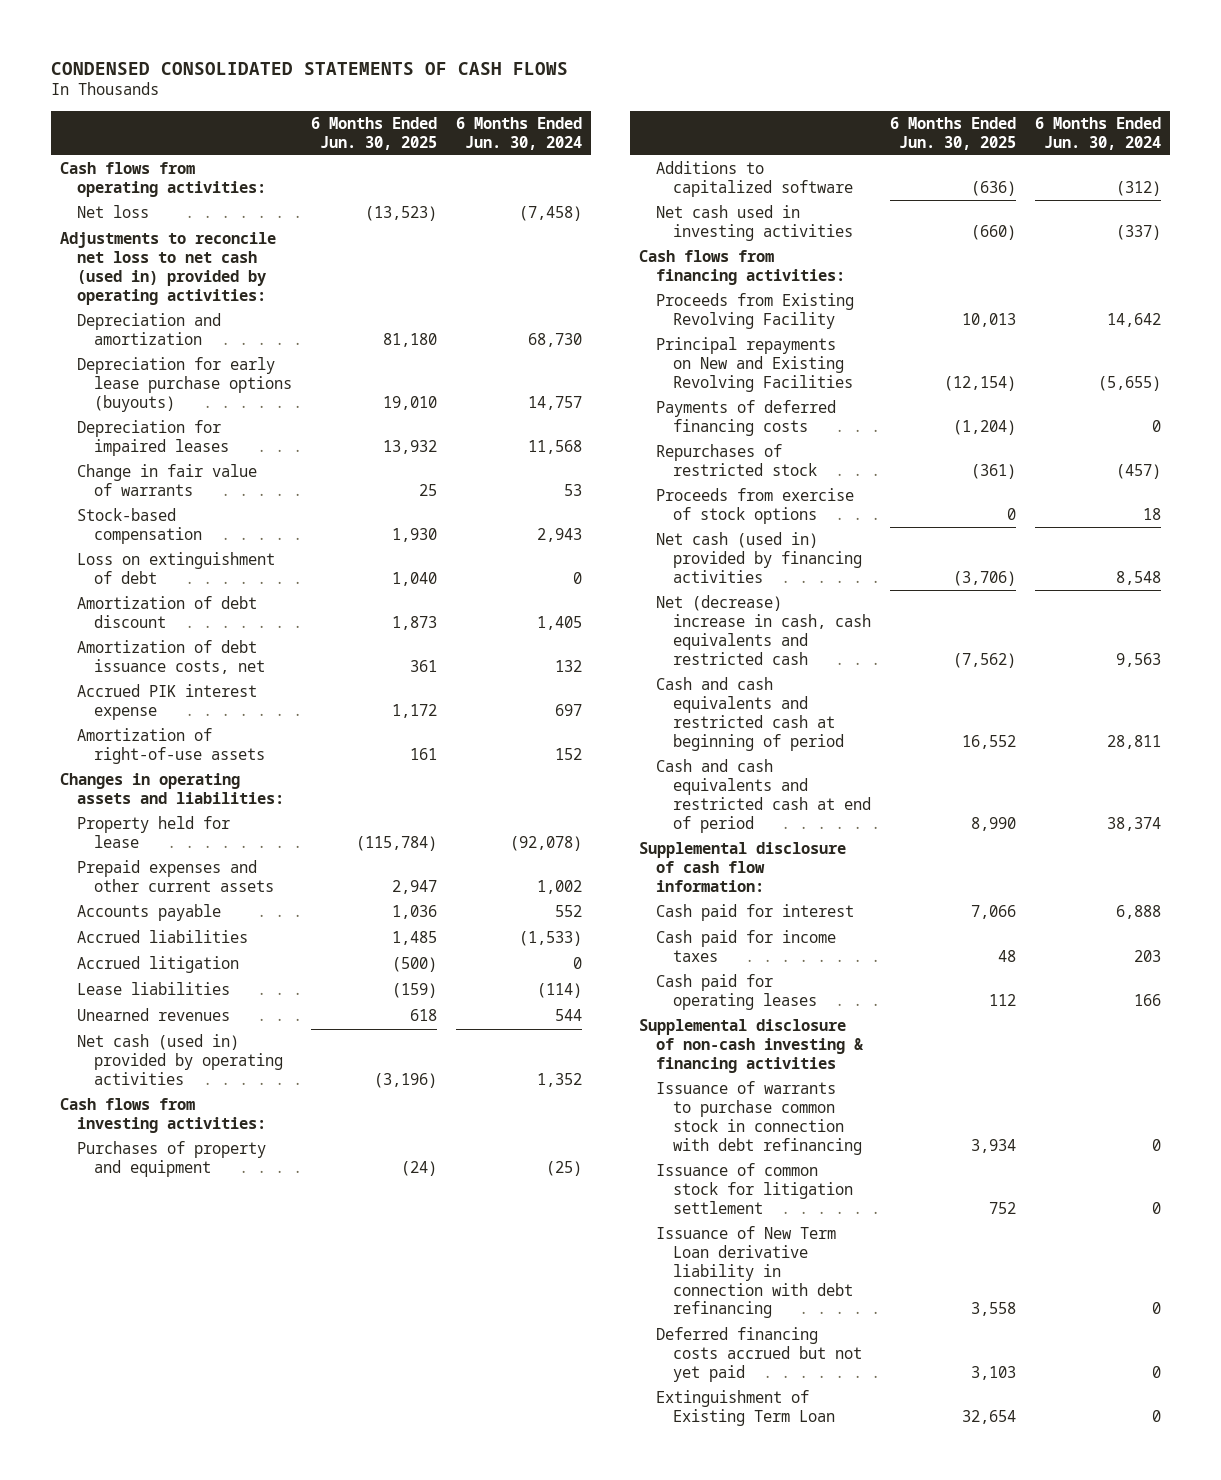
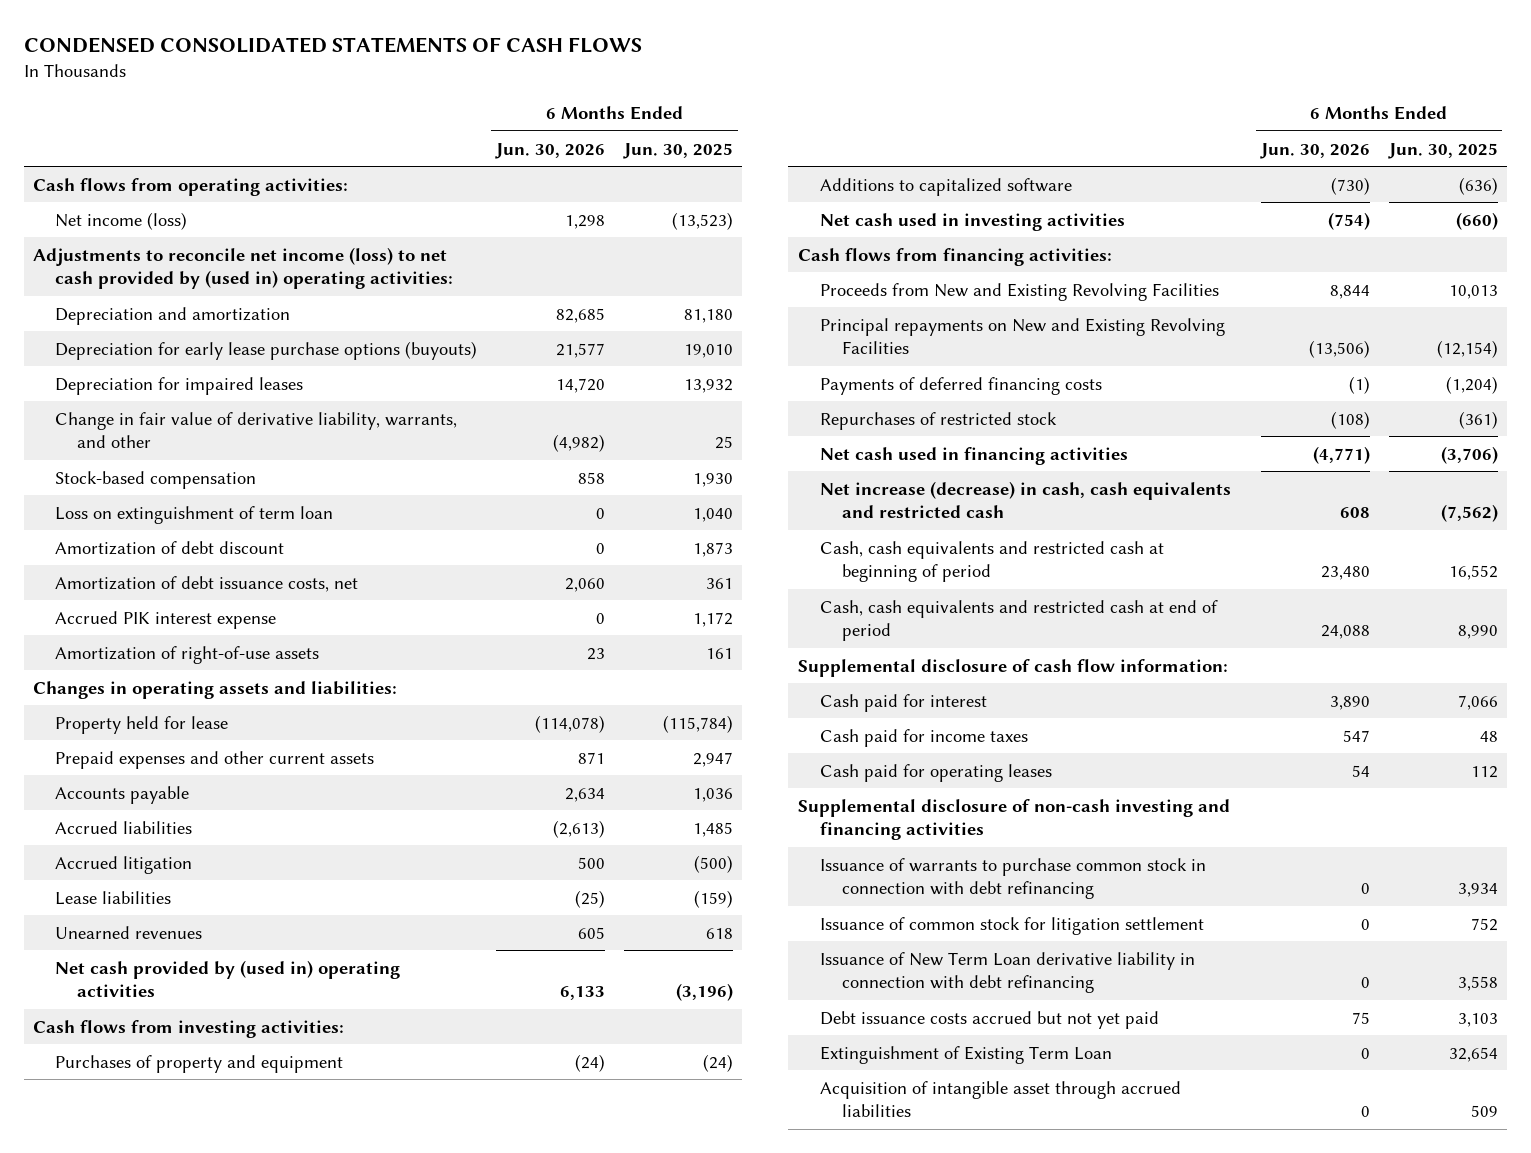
- | 6 Months Ended Jun. 30, 2025 | 6 Months Ended Jun. 30, 2024
+ | 6 Months Ended Jun. 30, 2026 | 6 Months Ended Jun. 30, 2025
- Net loss | (13,523) | (7,458)
- Adjustments to reconcile net loss to net cash (used in) provided by operating activities:
+ Net income (loss) | 1,298 | (13,523)
+ Adjustments to reconcile net income (loss) to net cash provided by (used in) operating activities:
- Change in fair value of warrants | 25 | 53
+ Change in fair value of derivative liability, warrants, and other | (4,982) | 25
- Loss on extinguishment of debt | 1,040 | 0
+ Loss on extinguishment of term loan | 0 | 1,040
- Net cash (used in) provided by operating activities | (3,196) | 1,352
+ Net cash provided by (used in) operating activities | 6,133 | (3,196)
- Proceeds from Existing Revolving Facility | 10,013 | 14,642
+ Proceeds from New and Existing Revolving Facilities | 8,844 | 10,013
- Proceeds from exercise of stock options | 0 | 18
- Net cash (used in) provided by financing activities | (3,706) | 8,548
- Net (decrease) increase in cash, cash equivalents and restricted cash | (7,562) | 9,563
- Cash and cash equivalents and restricted cash at beginning of period | 16,552 | 28,811
- Cash and cash equivalents and restricted cash at end of period | 8,990 | 38,374
+ Net cash used in financing activities | (4,771) | (3,706)
+ Net increase (decrease) in cash, cash equivalents and restricted cash | 608 | (7,562)
+ Cash, cash equivalents and restricted cash at beginning of period | 23,480 | 16,552
+ Cash, cash equivalents and restricted cash at end of period | 24,088 | 8,990
- Supplemental disclosure of non-cash investing & financing activities
+ Supplemental disclosure of non-cash investing and financing activities
- Deferred financing costs accrued but not yet paid | 3,103 | 0
+ Debt issuance costs accrued but not yet paid | 75 | 3,103
+ Acquisition of intangible asset through accrued liabilities | 0 | 509

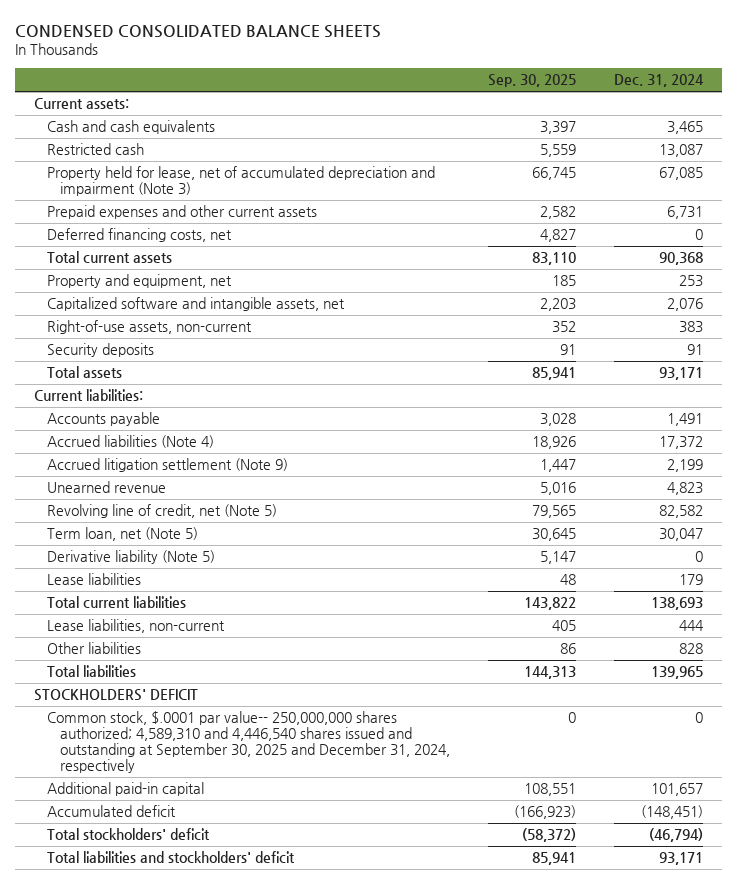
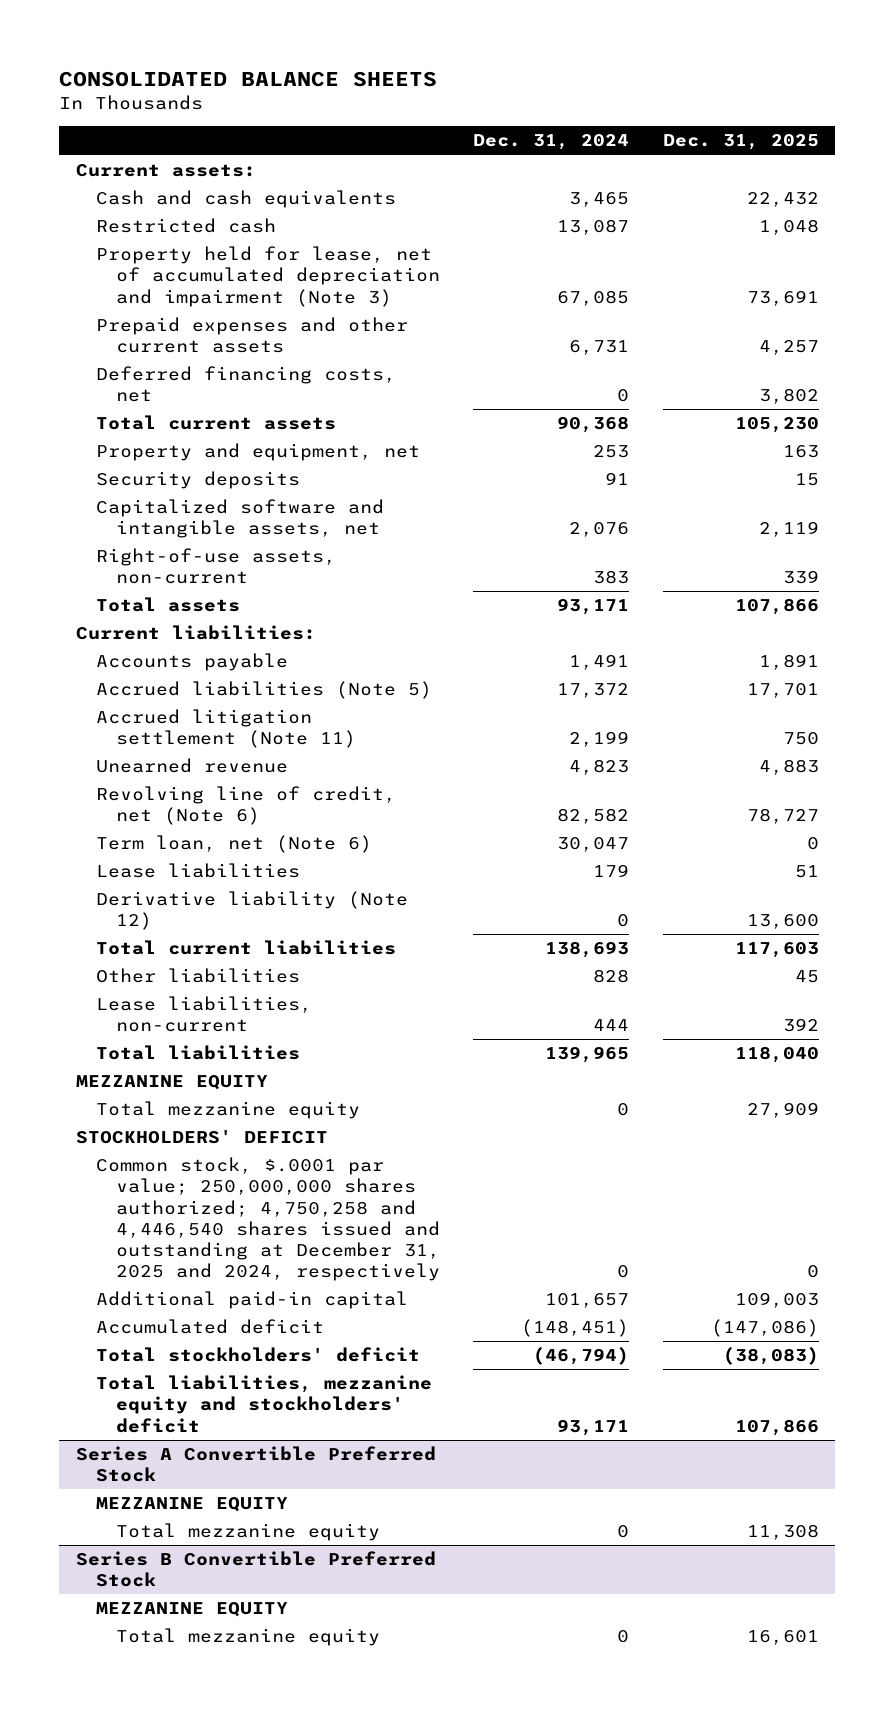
- CONDENSED CONSOLIDATED BALANCE SHEETS
+ CONSOLIDATED BALANCE SHEETS
- | Sep. 30, 2025 | Dec. 31, 2024
+ | Dec. 31, 2024 | Dec. 31, 2025
moved up: Security deposits | 91 | 15
- Accrued liabilities (Note 4) | 18,926 | 17,372
- Accrued litigation settlement (Note 9) | 1,447 | 2,199
+ Accrued liabilities (Note 5) | 17,372 | 17,701
+ Accrued litigation settlement (Note 11) | 2,199 | 750
- Revolving line of credit, net (Note 5) | 79,565 | 82,582
- Term loan, net (Note 5) | 30,645 | 30,047
- Derivative liability (Note 5) | 5,147 | 0
+ Revolving line of credit, net (Note 6) | 82,582 | 78,727
+ Term loan, net (Note 6) | 30,047 | 0
+ Derivative liability (Note 12) | 0 | 13,600
moved down: Lease liabilities, non-current | 444 | 392
+ MEZZANINE EQUITY
+ Total mezzanine equity | 0 | 27,909
- Common stock, $.0001 par value-- 250,000,000 shares authorized; 4,589,310 and 4,446,540 shares issued and outstanding at September 30, 2025 and December 31, 2024, respectively | 0 | 0
+ Common stock, $.0001 par value; 250,000,000 shares authorized; 4,750,258 and 4,446,540 shares issued and outstanding at December 31, 2025 and 2024, respectively | 0 | 0
- Total liabilities and stockholders' deficit | 85,941 | 93,171
+ Total liabilities, mezzanine equity and stockholders' deficit | 93,171 | 107,866
+ Series A Convertible Preferred Stock
+ MEZZANINE EQUITY
+ Total mezzanine equity | 0 | 11,308
+ Series B Convertible Preferred Stock
+ MEZZANINE EQUITY
+ Total mezzanine equity | 0 | 16,601

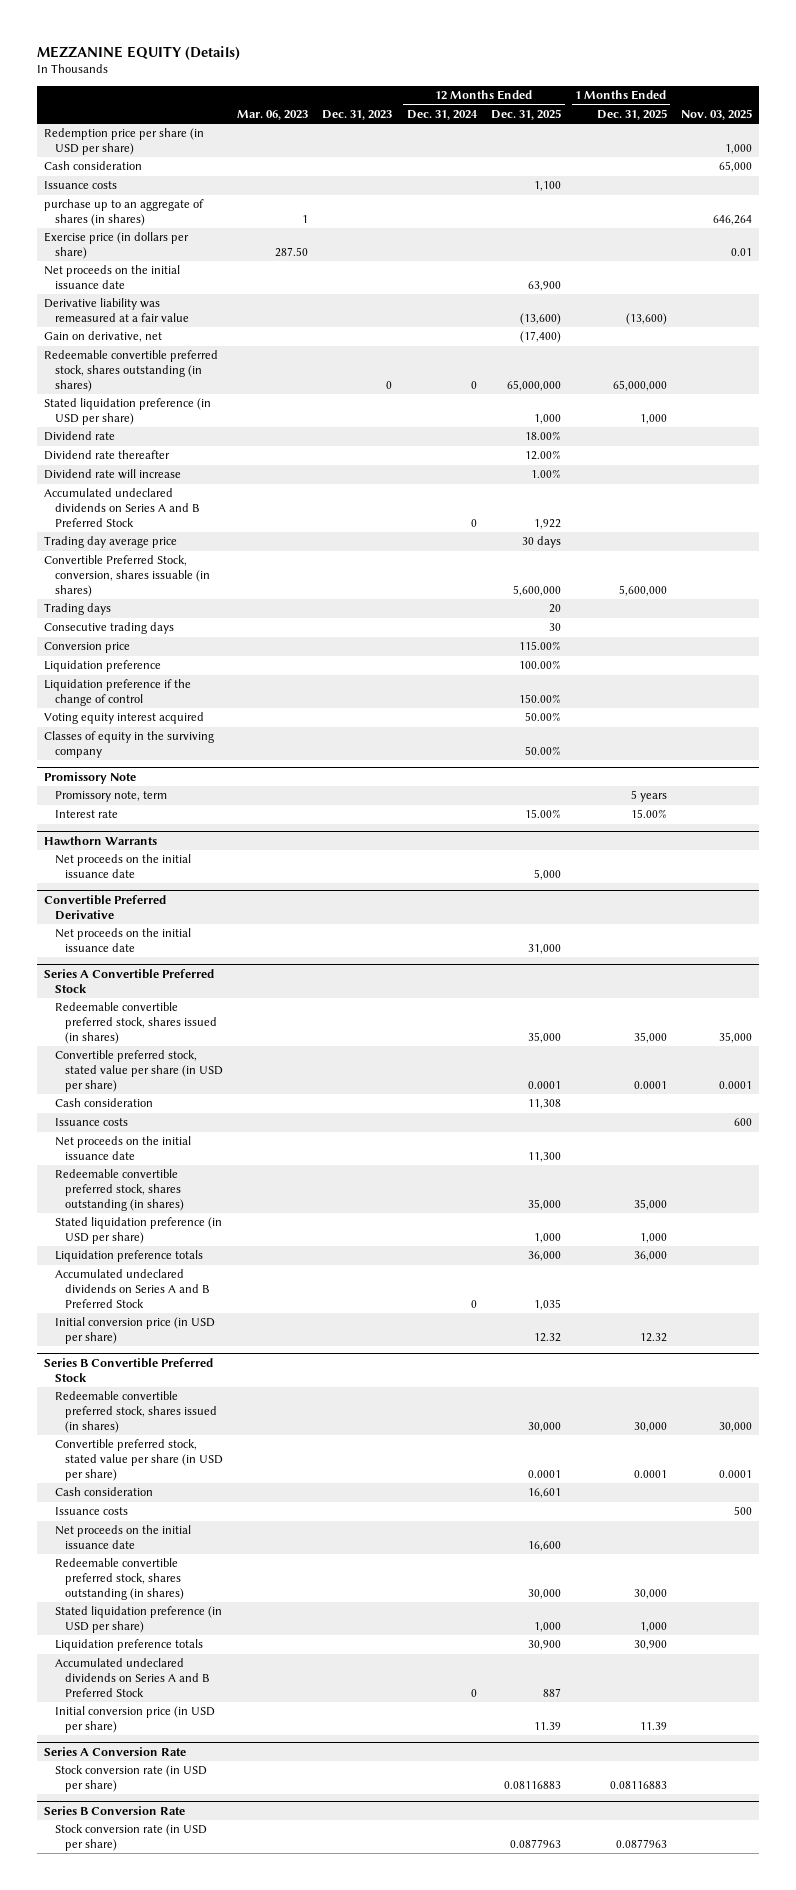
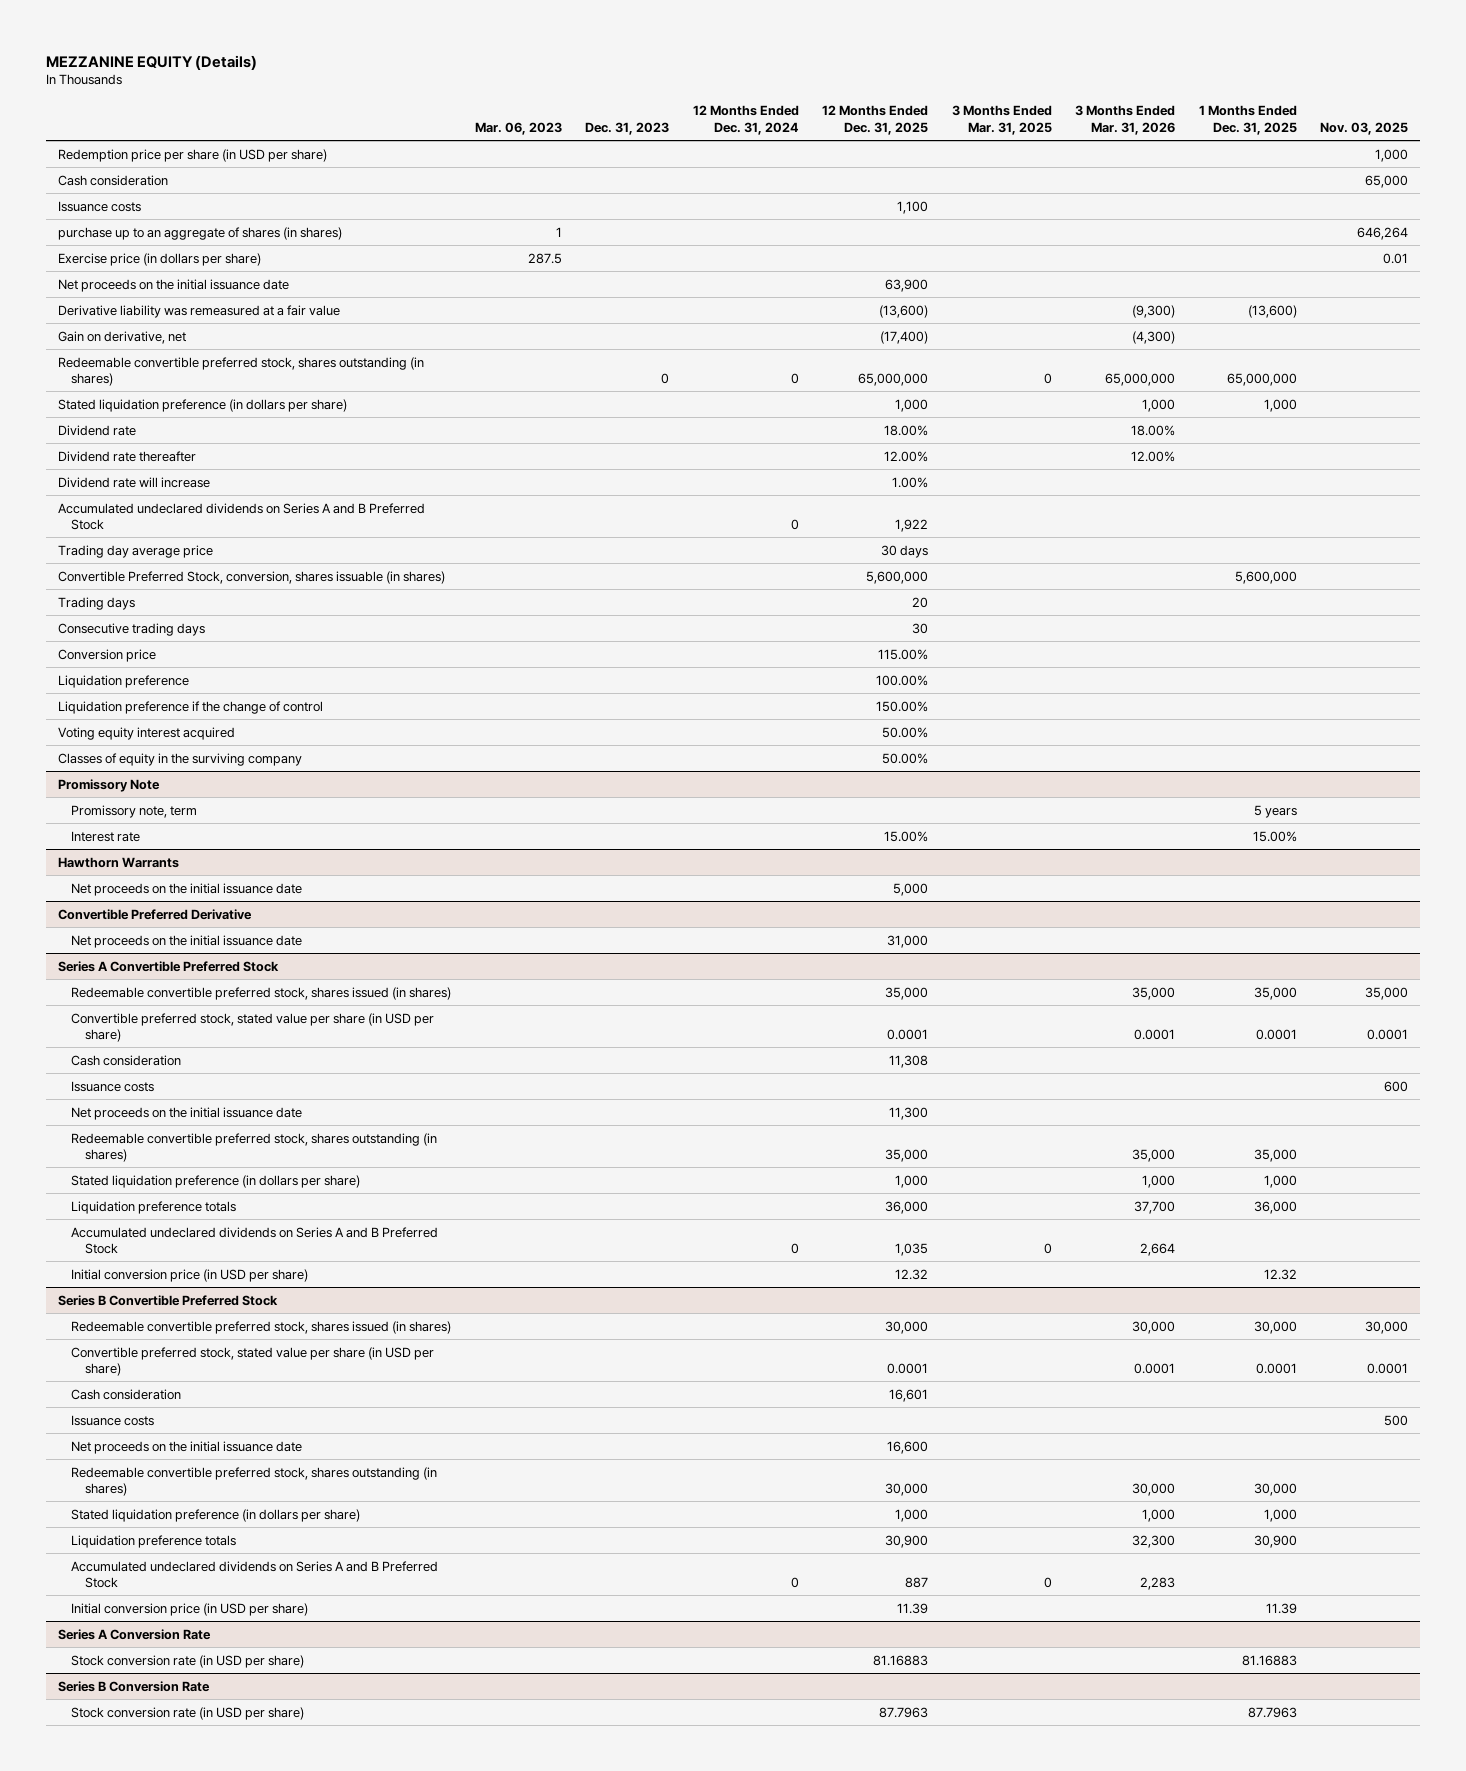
- | Mar. 06, 2023 | Dec. 31, 2023 | 12 Months Ended Dec. 31, 2024 | 12 Months Ended Dec. 31, 2025 | 1 Months Ended Dec. 31, 2025 | Nov. 03, 2025
+ | Mar. 06, 2023 | Dec. 31, 2023 | 12 Months Ended Dec. 31, 2024 | 12 Months Ended Dec. 31, 2025 | 3 Months Ended Mar. 31, 2025 | 3 Months Ended Mar. 31, 2026 | 1 Months Ended Dec. 31, 2025 | Nov. 03, 2025
- Exercise price (in dollars per share) | 287.50 | | | | | 0.01
+ Exercise price (in dollars per share) | 287.5 | | | | | | | 0.01
- Stated liquidation preference (in USD per share) | | | | 1,000 | 1,000 |
+ Stated liquidation preference (in dollars per share) | | | | 1,000 | | 1,000 | 1,000 |
@ Series A Convertible Preferred Stock
- Stated liquidation preference (in USD per share) | | | | 1,000 | 1,000 |
+ Stated liquidation preference (in dollars per share) | | | | 1,000 | | 1,000 | 1,000 |
@ Series B Convertible Preferred Stock
- Stated liquidation preference (in USD per share) | | | | 1,000 | 1,000 |
+ Stated liquidation preference (in dollars per share) | | | | 1,000 | | 1,000 | 1,000 |
@ Series A Conversion Rate
- Stock conversion rate (in USD per share) | | | | 0.08116883 | 0.08116883 |
+ Stock conversion rate (in USD per share) | | | | 81.16883 | | | 81.16883 |
@ Series B Conversion Rate
- Stock conversion rate (in USD per share) | | | | 0.0877963 | 0.0877963 |
+ Stock conversion rate (in USD per share) | | | | 87.7963 | | | 87.7963 |

